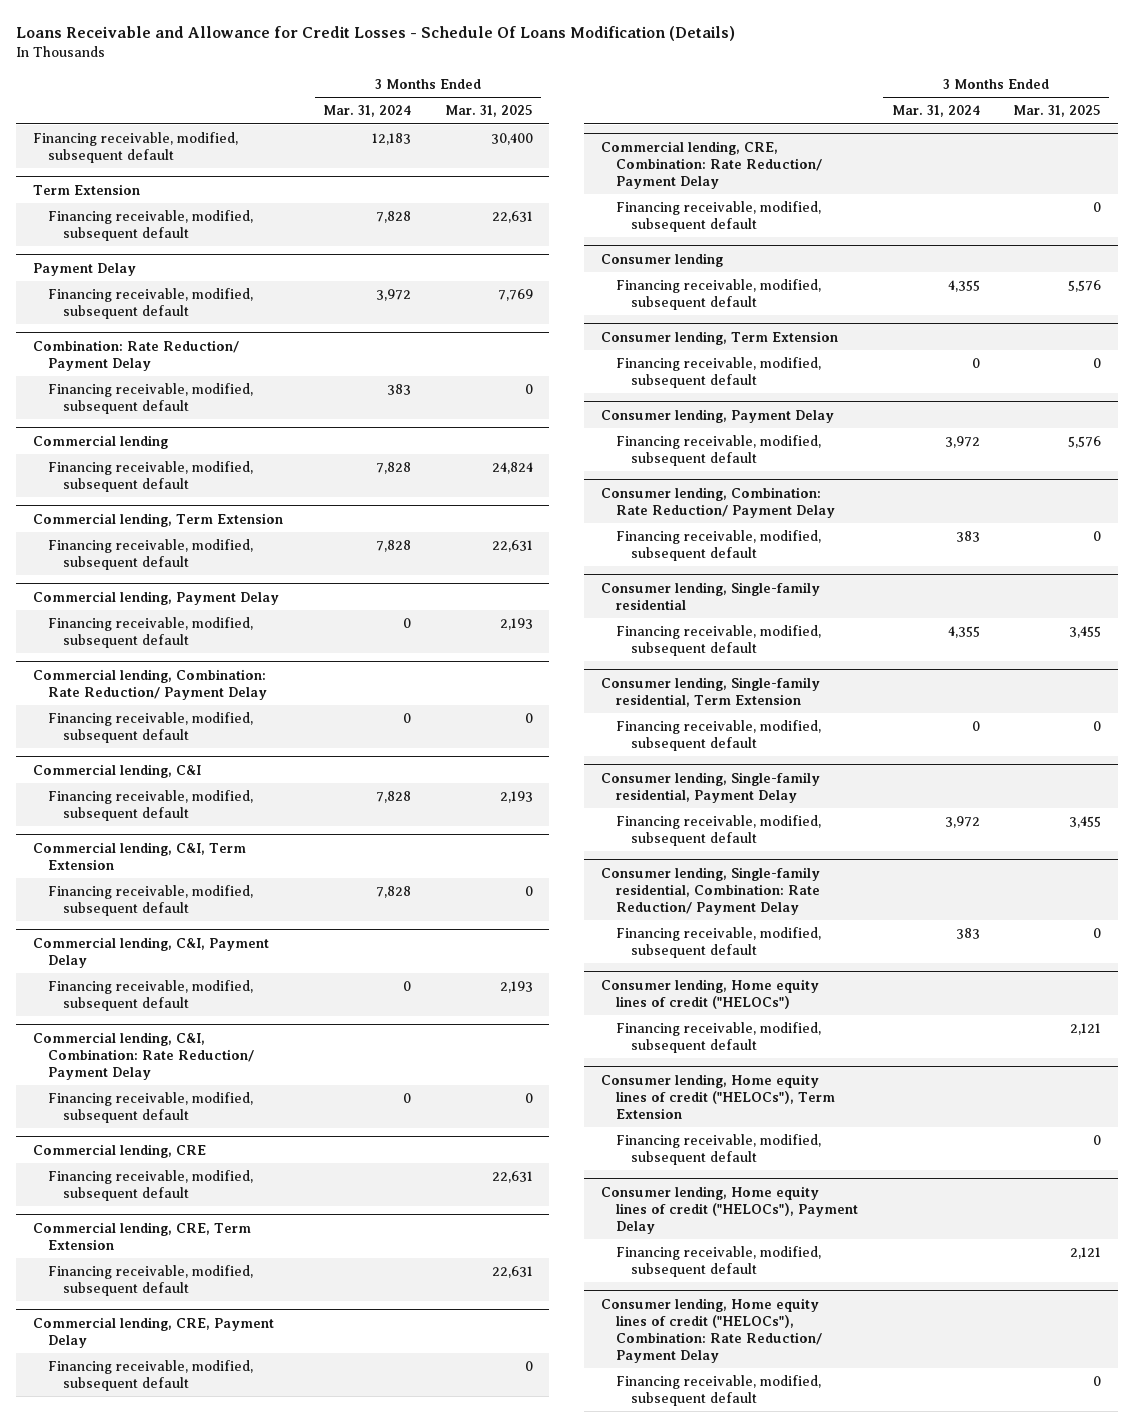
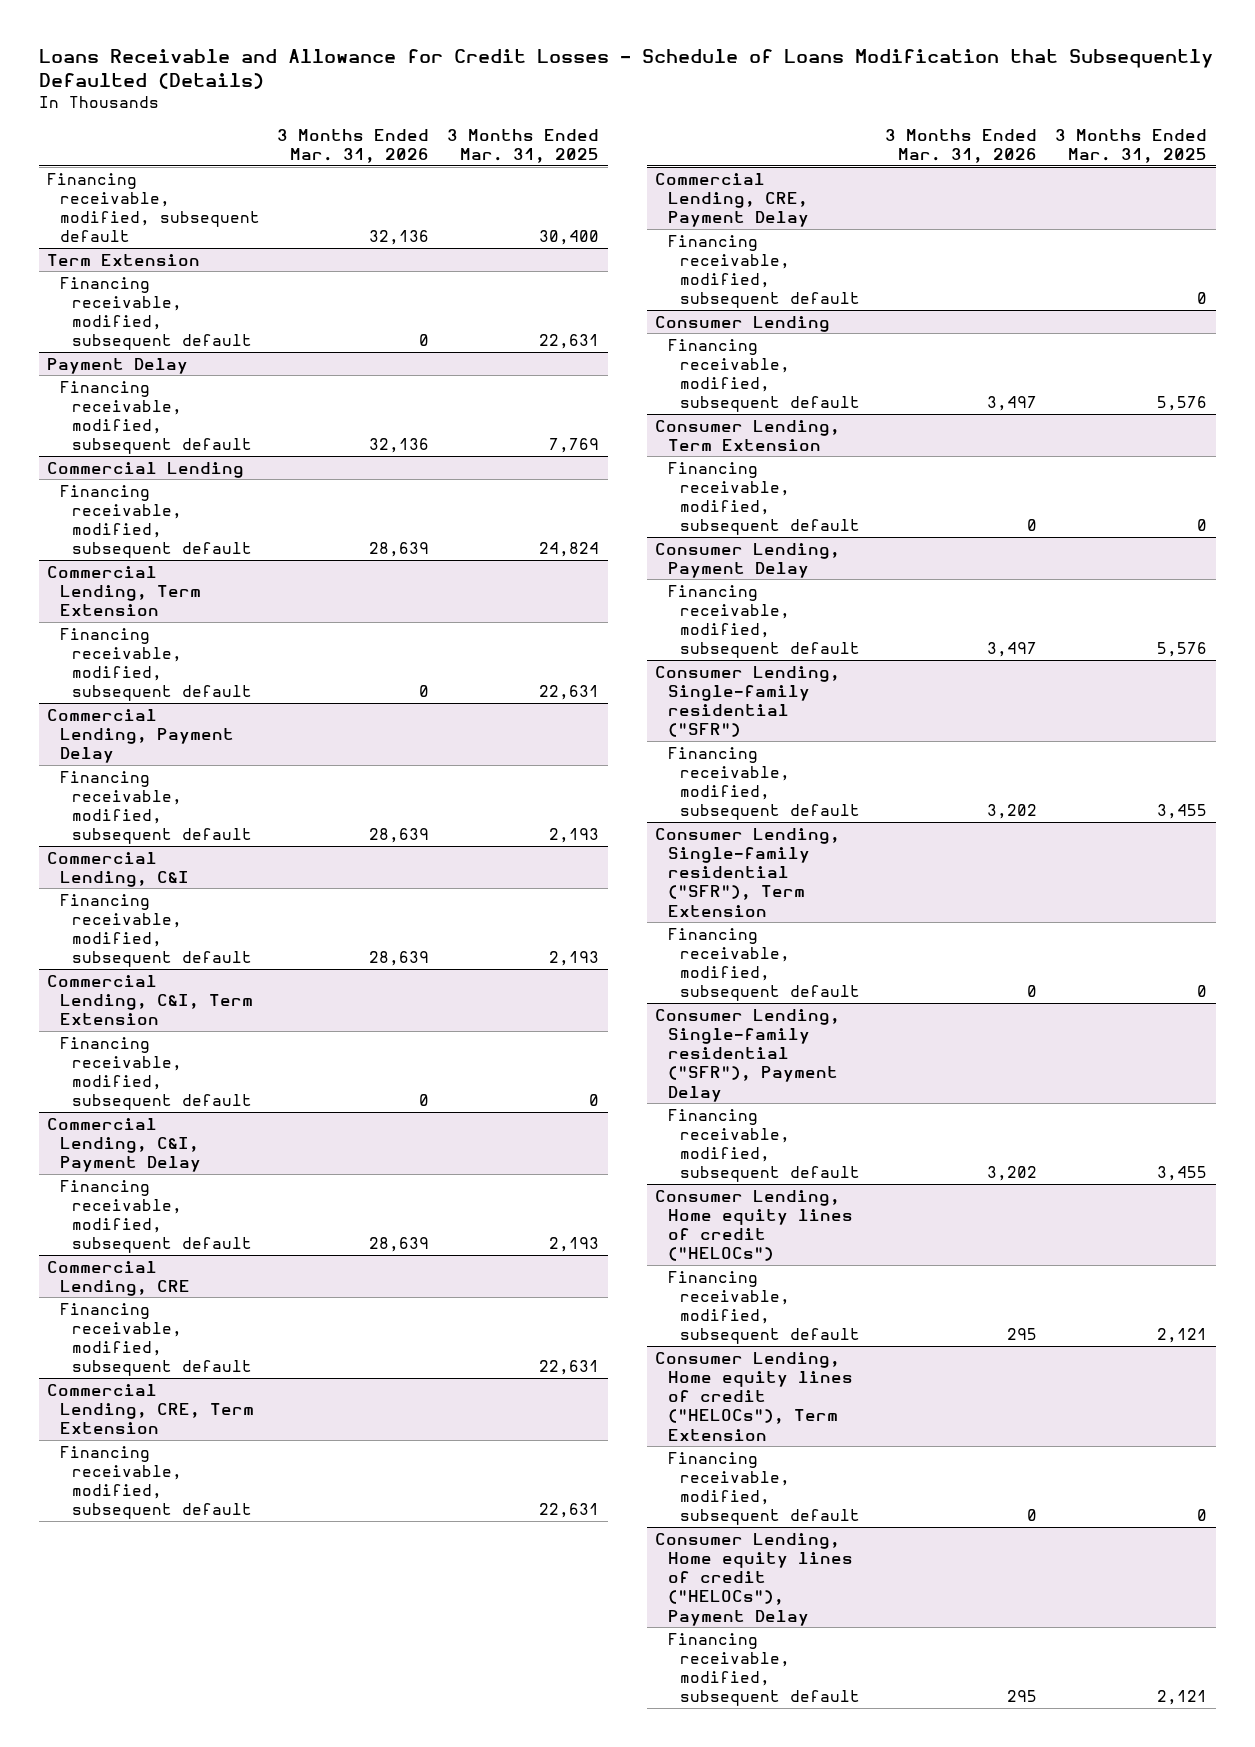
- Loans Receivable and Allowance for Credit Losses - Schedule Of Loans Modification (Details)
+ Loans Receivable and Allowance for Credit Losses - Schedule of Loans Modification that Subsequently Defaulted (Details)
- | 3 Months Ended Mar. 31, 2024 | 3 Months Ended Mar. 31, 2025
+ | 3 Months Ended Mar. 31, 2026 | 3 Months Ended Mar. 31, 2025
- Combination: Rate Reduction/ Payment Delay
- Financing receivable, modified, subsequent default | 383 | 0
- Commercial lending
+ Commercial Lending
- Commercial lending, Term Extension
+ Commercial Lending, Term Extension
- Commercial lending, Payment Delay
+ Commercial Lending, Payment Delay
- Commercial lending, Combination: Rate Reduction/ Payment Delay
- Financing receivable, modified, subsequent default | 0 | 0
- Commercial lending, C&I
+ Commercial Lending, C&I
- Commercial lending, C&I, Term Extension
+ Commercial Lending, C&I, Term Extension
- Commercial lending, C&I, Payment Delay
+ Commercial Lending, C&I, Payment Delay
- Commercial lending, C&I, Combination: Rate Reduction/ Payment Delay
- Financing receivable, modified, subsequent default | 0 | 0
- Commercial lending, CRE
+ Commercial Lending, CRE
- Commercial lending, CRE, Term Extension
+ Commercial Lending, CRE, Term Extension
- Commercial lending, CRE, Payment Delay
- Financing receivable, modified, subsequent default | | 0
- Commercial lending, CRE, Combination: Rate Reduction/ Payment Delay
+ Commercial Lending, CRE, Payment Delay
- Consumer lending
+ Consumer Lending
- Consumer lending, Term Extension
+ Consumer Lending, Term Extension
- Consumer lending, Payment Delay
+ Consumer Lending, Payment Delay
- Consumer lending, Combination: Rate Reduction/ Payment Delay
- Financing receivable, modified, subsequent default | 383 | 0
- Consumer lending, Single-family residential
+ Consumer Lending, Single-family residential ("SFR")
- Consumer lending, Single-family residential, Term Extension
+ Consumer Lending, Single-family residential ("SFR"), Term Extension
- Consumer lending, Single-family residential, Payment Delay
+ Consumer Lending, Single-family residential ("SFR"), Payment Delay
- Consumer lending, Single-family residential, Combination: Rate Reduction/ Payment Delay
- Financing receivable, modified, subsequent default | 383 | 0
- Consumer lending, Home equity lines of credit ("HELOCs")
+ Consumer Lending, Home equity lines of credit ("HELOCs")
- Consumer lending, Home equity lines of credit ("HELOCs"), Term Extension
+ Consumer Lending, Home equity lines of credit ("HELOCs"), Term Extension
- Consumer lending, Home equity lines of credit ("HELOCs"), Payment Delay
+ Consumer Lending, Home equity lines of credit ("HELOCs"), Payment Delay
- Consumer lending, Home equity lines of credit ("HELOCs"), Combination: Rate Reduction/ Payment Delay
- Financing receivable, modified, subsequent default | | 0

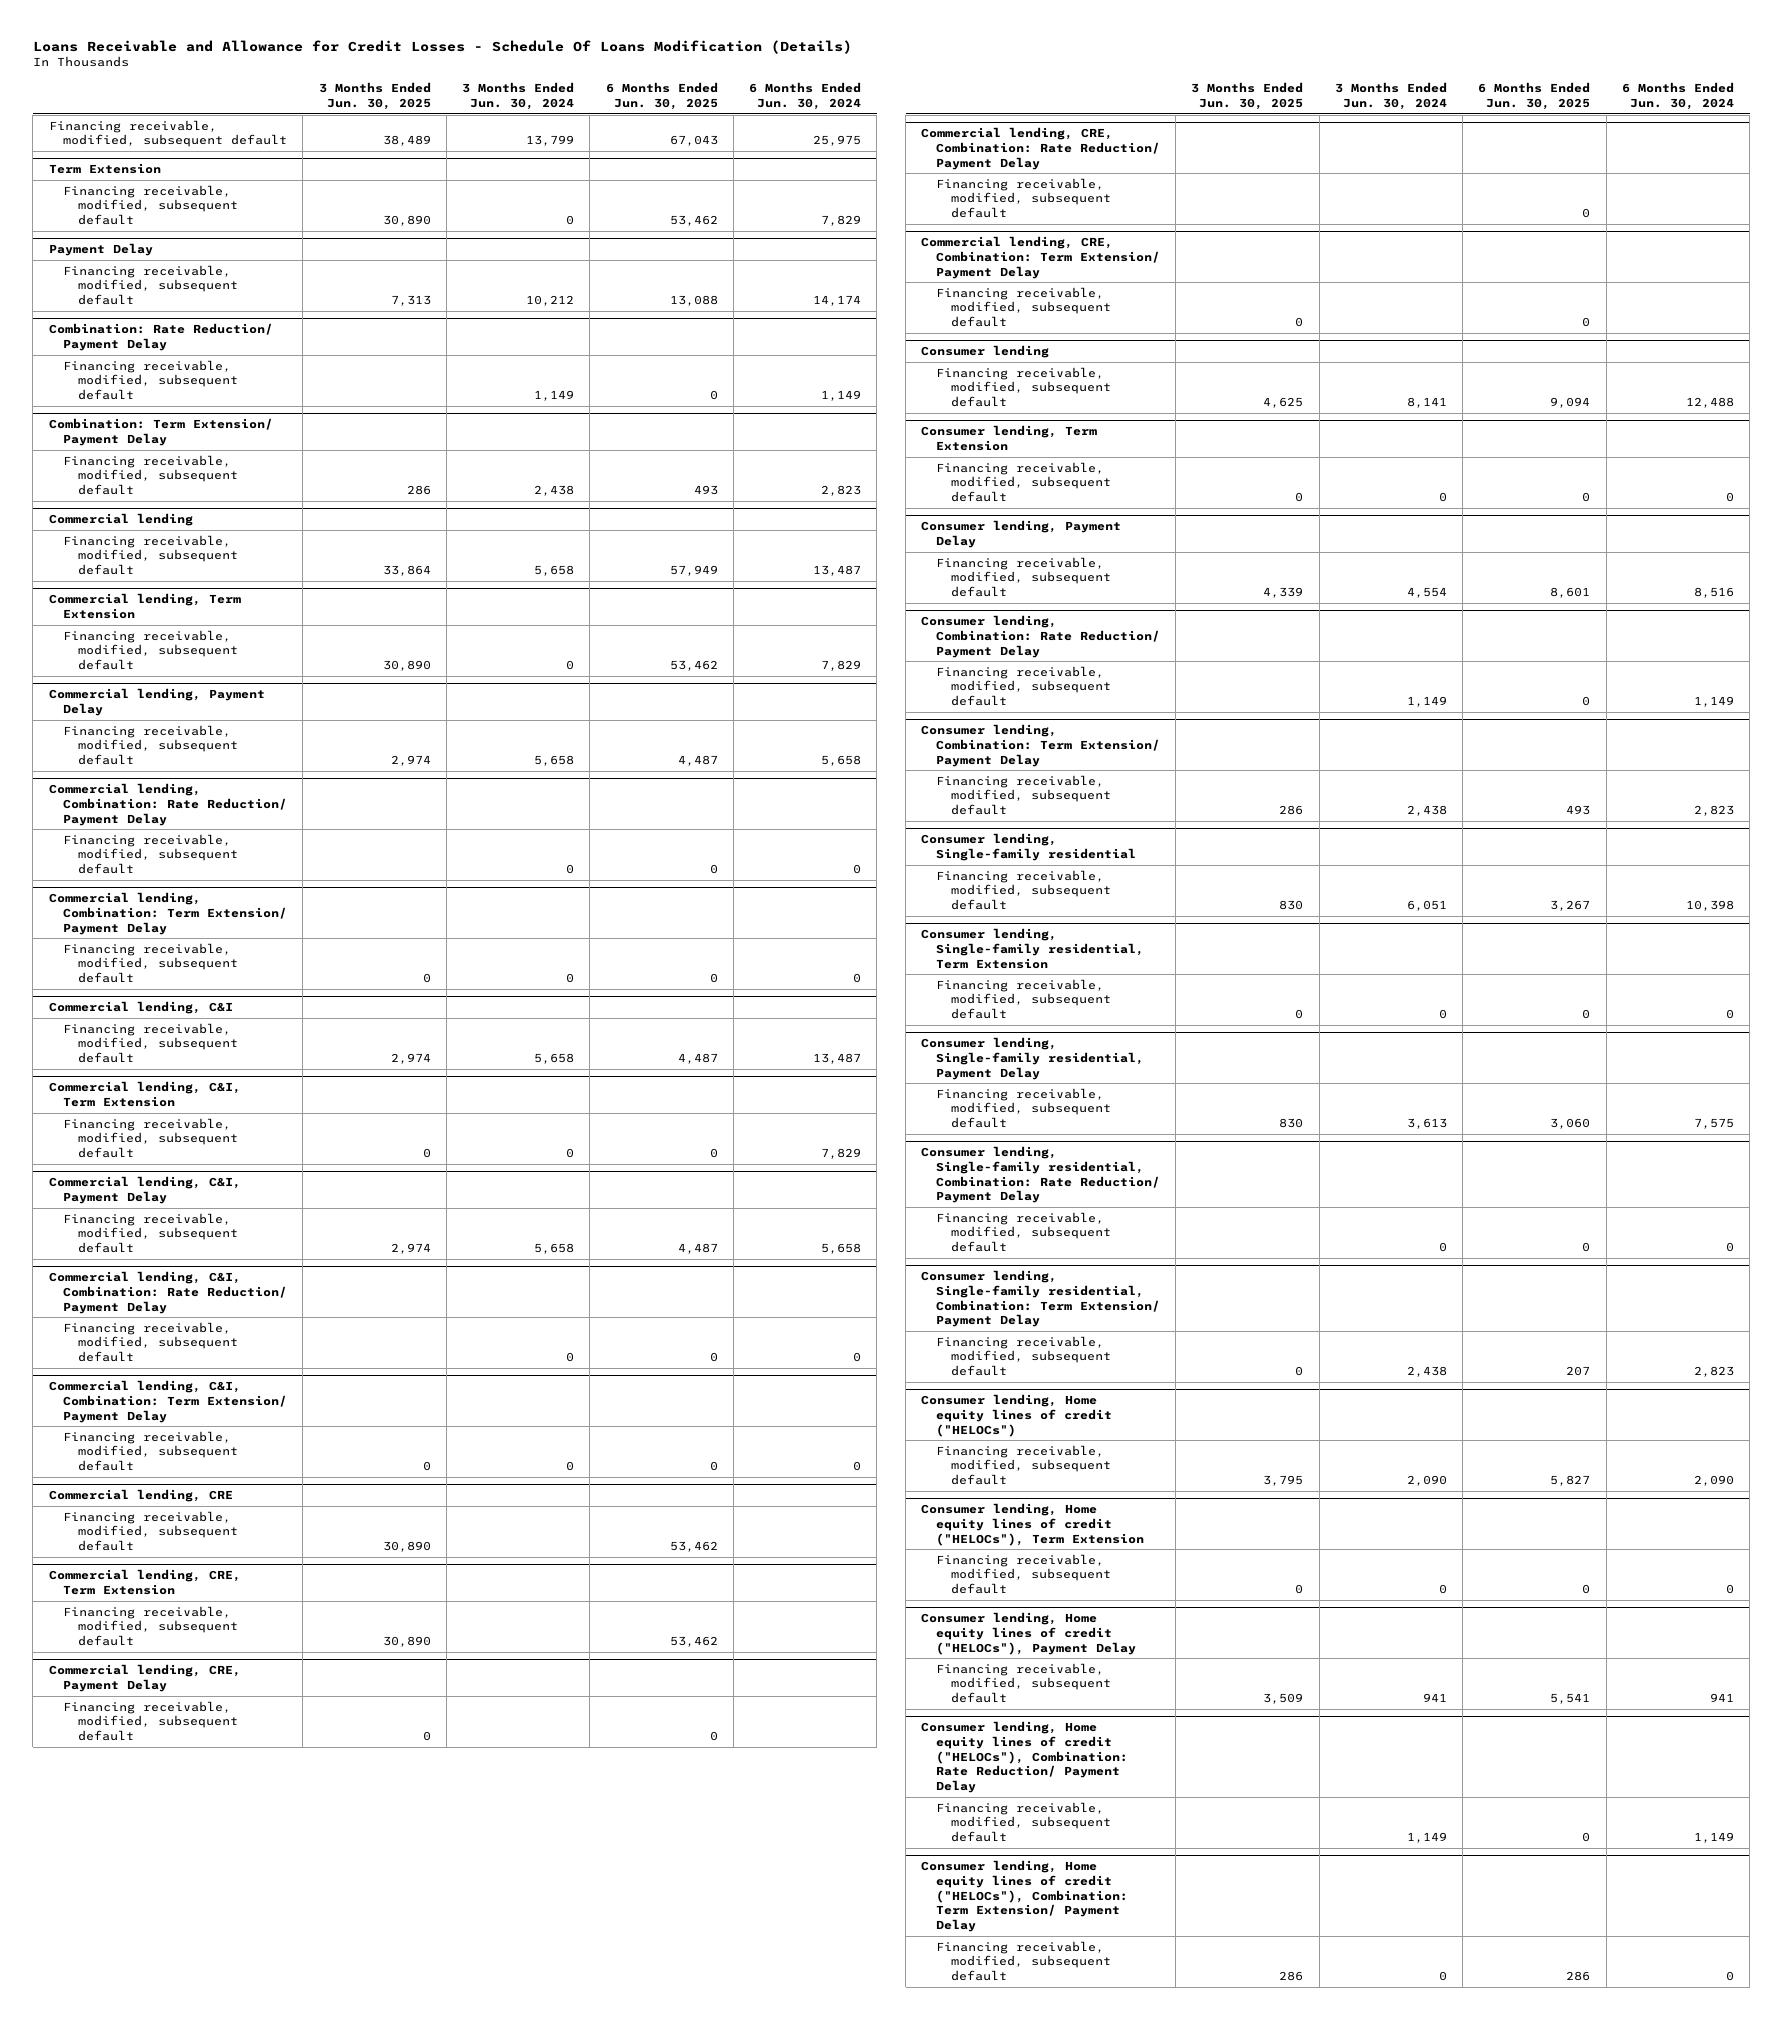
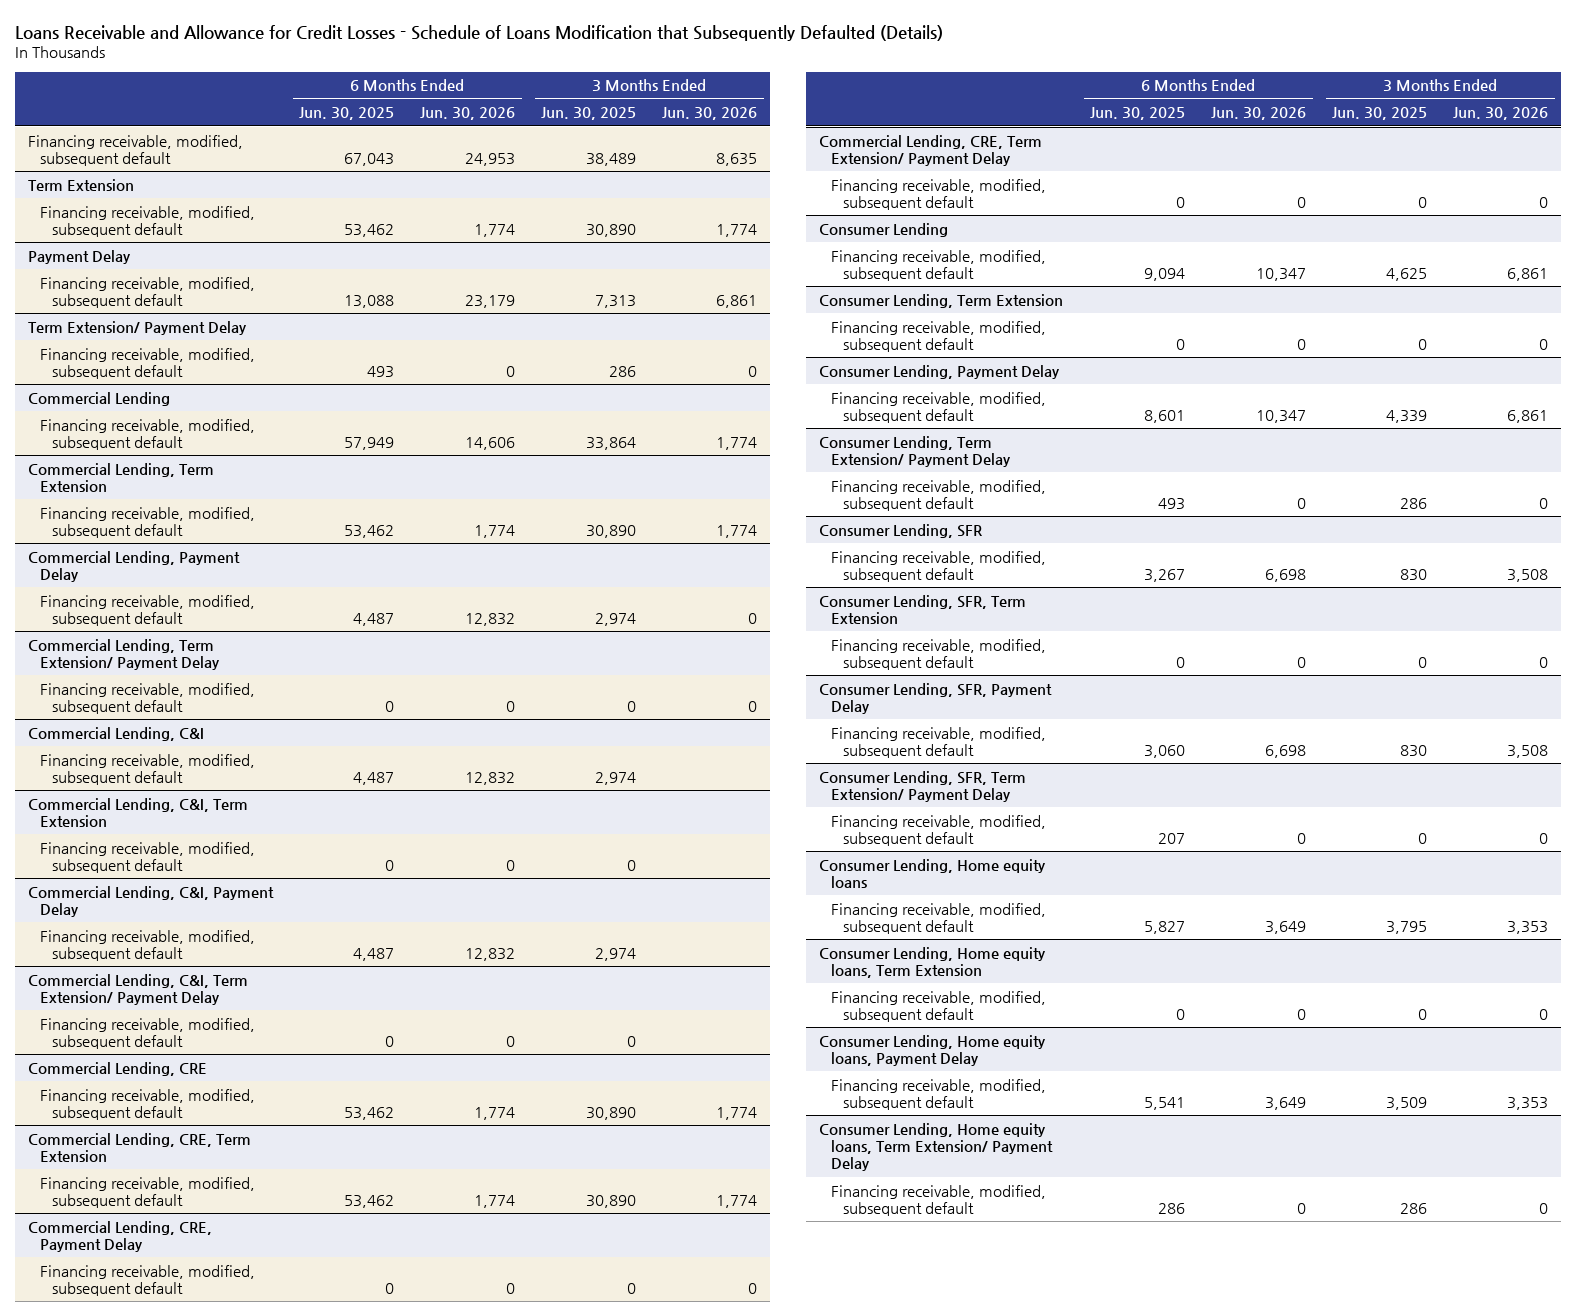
- Loans Receivable and Allowance for Credit Losses - Schedule Of Loans Modification (Details)
+ Loans Receivable and Allowance for Credit Losses - Schedule of Loans Modification that Subsequently Defaulted (Details)
- | 3 Months Ended Jun. 30, 2025 | 3 Months Ended Jun. 30, 2024 | 6 Months Ended Jun. 30, 2025 | 6 Months Ended Jun. 30, 2024
+ | 6 Months Ended Jun. 30, 2025 | 6 Months Ended Jun. 30, 2026 | 3 Months Ended Jun. 30, 2025 | 3 Months Ended Jun. 30, 2026
- Combination: Rate Reduction/ Payment Delay
- Financing receivable, modified, subsequent default | | 1,149 | 0 | 1,149
- Combination: Term Extension/ Payment Delay
+ Term Extension/ Payment Delay
- Commercial lending
+ Commercial Lending
- Commercial lending, Term Extension
+ Commercial Lending, Term Extension
- Commercial lending, Payment Delay
+ Commercial Lending, Payment Delay
- Commercial lending, Combination: Rate Reduction/ Payment Delay
- Financing receivable, modified, subsequent default | | 0 | 0 | 0
- Commercial lending, Combination: Term Extension/ Payment Delay
+ Commercial Lending, Term Extension/ Payment Delay
- Commercial lending, C&I
+ Commercial Lending, C&I
- Commercial lending, C&I, Term Extension
+ Commercial Lending, C&I, Term Extension
- Commercial lending, C&I, Payment Delay
+ Commercial Lending, C&I, Payment Delay
- Commercial lending, C&I, Combination: Rate Reduction/ Payment Delay
- Financing receivable, modified, subsequent default | | 0 | 0 | 0
- Commercial lending, C&I, Combination: Term Extension/ Payment Delay
+ Commercial Lending, C&I, Term Extension/ Payment Delay
- Commercial lending, CRE
+ Commercial Lending, CRE
- Commercial lending, CRE, Term Extension
+ Commercial Lending, CRE, Term Extension
- Commercial lending, CRE, Payment Delay
+ Commercial Lending, CRE, Payment Delay
- Commercial lending, CRE, Combination: Rate Reduction/ Payment Delay
- Financing receivable, modified, subsequent default | | | 0 |
- Commercial lending, CRE, Combination: Term Extension/ Payment Delay
+ Commercial Lending, CRE, Term Extension/ Payment Delay
- Consumer lending
+ Consumer Lending
- Consumer lending, Term Extension
+ Consumer Lending, Term Extension
- Consumer lending, Payment Delay
+ Consumer Lending, Payment Delay
- Consumer lending, Combination: Rate Reduction/ Payment Delay
- Financing receivable, modified, subsequent default | | 1,149 | 0 | 1,149
- Consumer lending, Combination: Term Extension/ Payment Delay
+ Consumer Lending, Term Extension/ Payment Delay
- Consumer lending, Single-family residential
+ Consumer Lending, SFR
- Consumer lending, Single-family residential, Term Extension
+ Consumer Lending, SFR, Term Extension
- Consumer lending, Single-family residential, Payment Delay
+ Consumer Lending, SFR, Payment Delay
- Consumer lending, Single-family residential, Combination: Rate Reduction/ Payment Delay
- Financing receivable, modified, subsequent default | | 0 | 0 | 0
- Consumer lending, Single-family residential, Combination: Term Extension/ Payment Delay
+ Consumer Lending, SFR, Term Extension/ Payment Delay
- Consumer lending, Home equity lines of credit ("HELOCs")
+ Consumer Lending, Home equity loans
- Consumer lending, Home equity lines of credit ("HELOCs"), Term Extension
+ Consumer Lending, Home equity loans, Term Extension
- Consumer lending, Home equity lines of credit ("HELOCs"), Payment Delay
+ Consumer Lending, Home equity loans, Payment Delay
- Consumer lending, Home equity lines of credit ("HELOCs"), Combination: Rate Reduction/ Payment Delay
- Financing receivable, modified, subsequent default | | 1,149 | 0 | 1,149
- Consumer lending, Home equity lines of credit ("HELOCs"), Combination: Term Extension/ Payment Delay
+ Consumer Lending, Home equity loans, Term Extension/ Payment Delay

